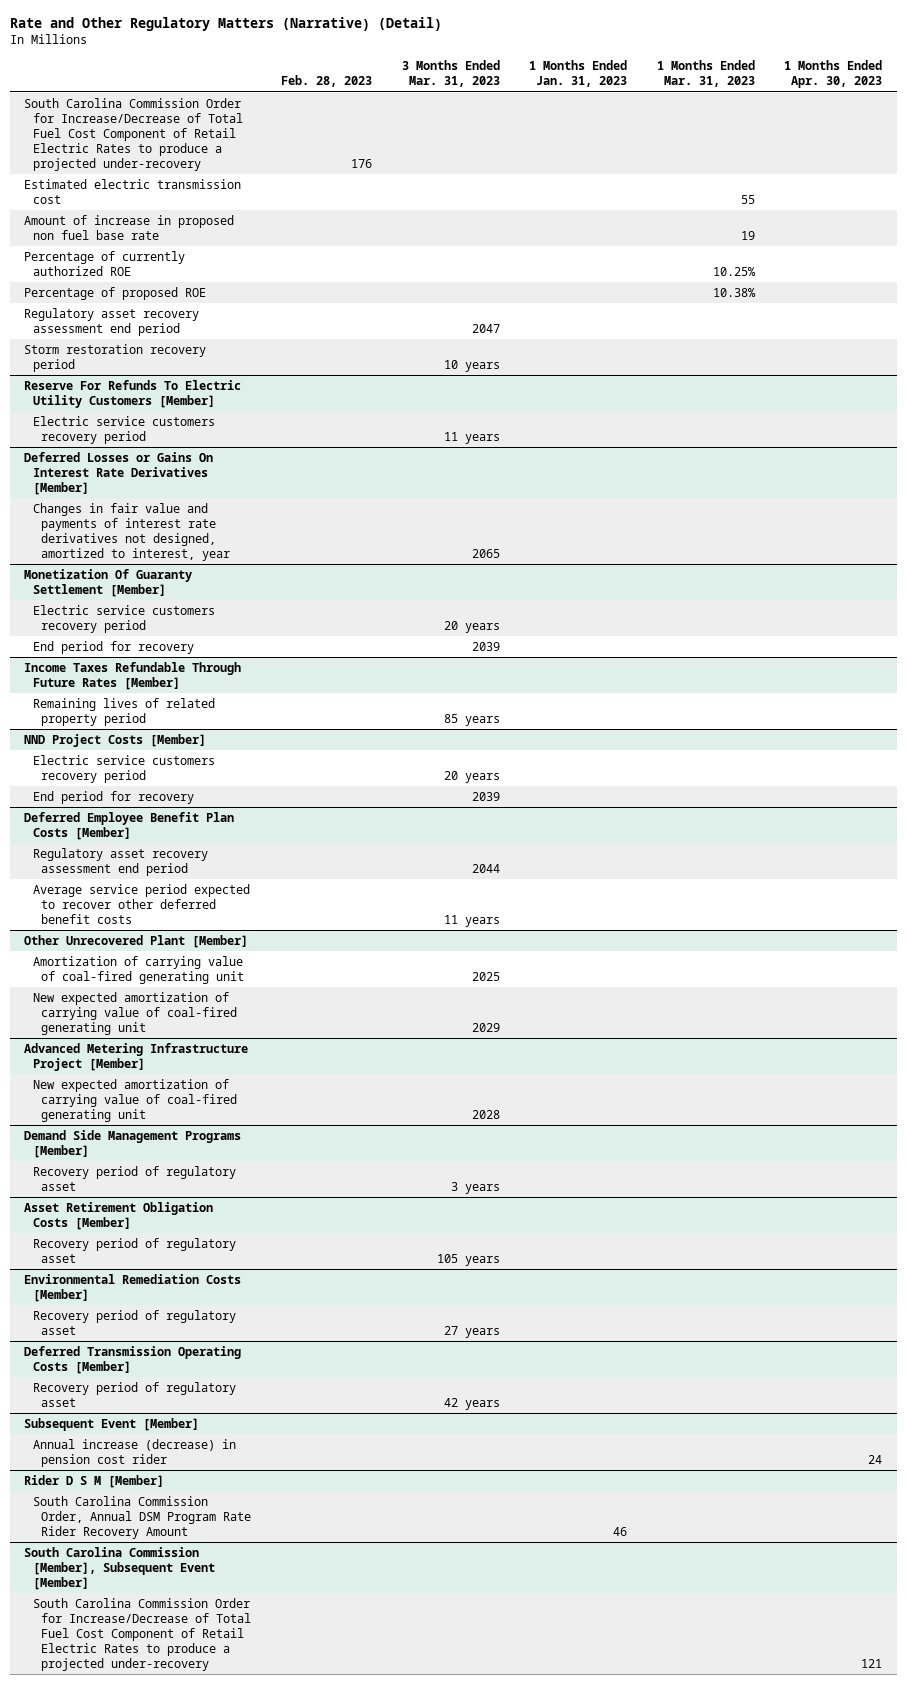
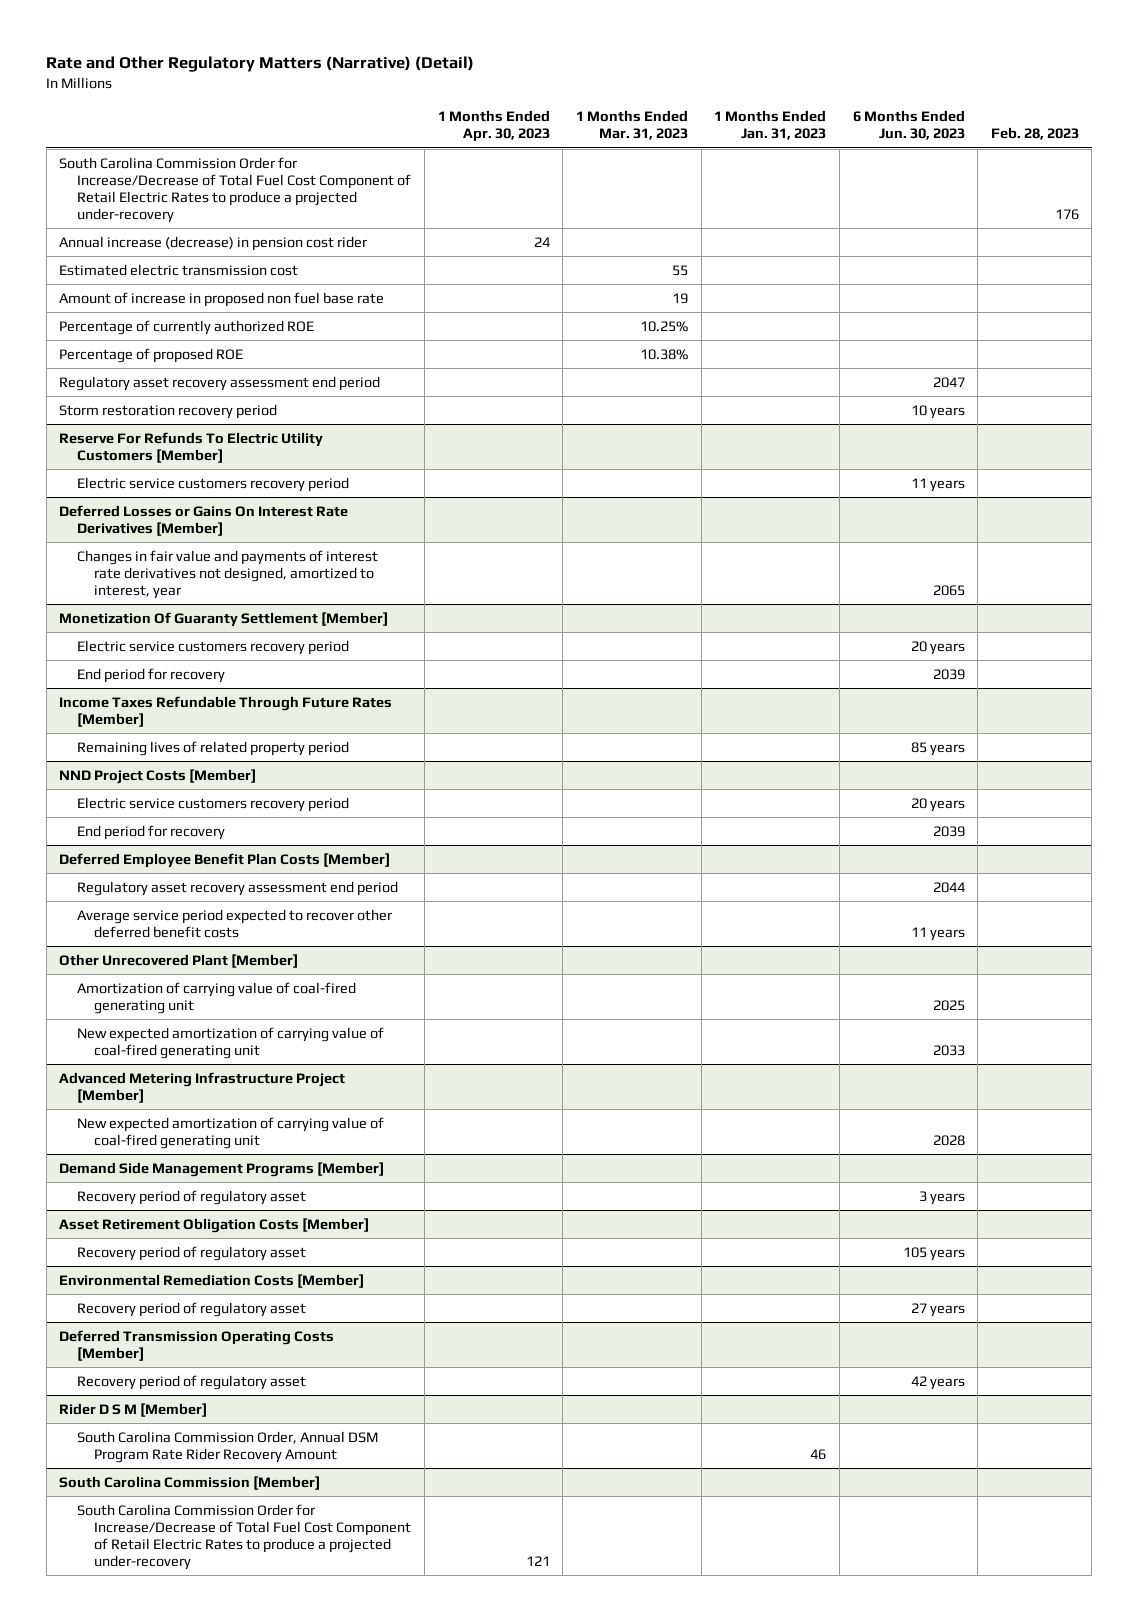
- | Feb. 28, 2023 | 3 Months Ended Mar. 31, 2023 | 1 Months Ended Jan. 31, 2023 | 1 Months Ended Mar. 31, 2023 | 1 Months Ended Apr. 30, 2023
+ | 1 Months Ended Apr. 30, 2023 | 1 Months Ended Mar. 31, 2023 | 1 Months Ended Jan. 31, 2023 | 6 Months Ended Jun. 30, 2023 | Feb. 28, 2023
+ Annual increase (decrease) in pension cost rider | 24 | | | |
- Subsequent Event [Member]
- Annual increase (decrease) in pension cost rider | | | | | 24
- South Carolina Commission [Member], Subsequent Event [Member]
+ South Carolina Commission [Member]

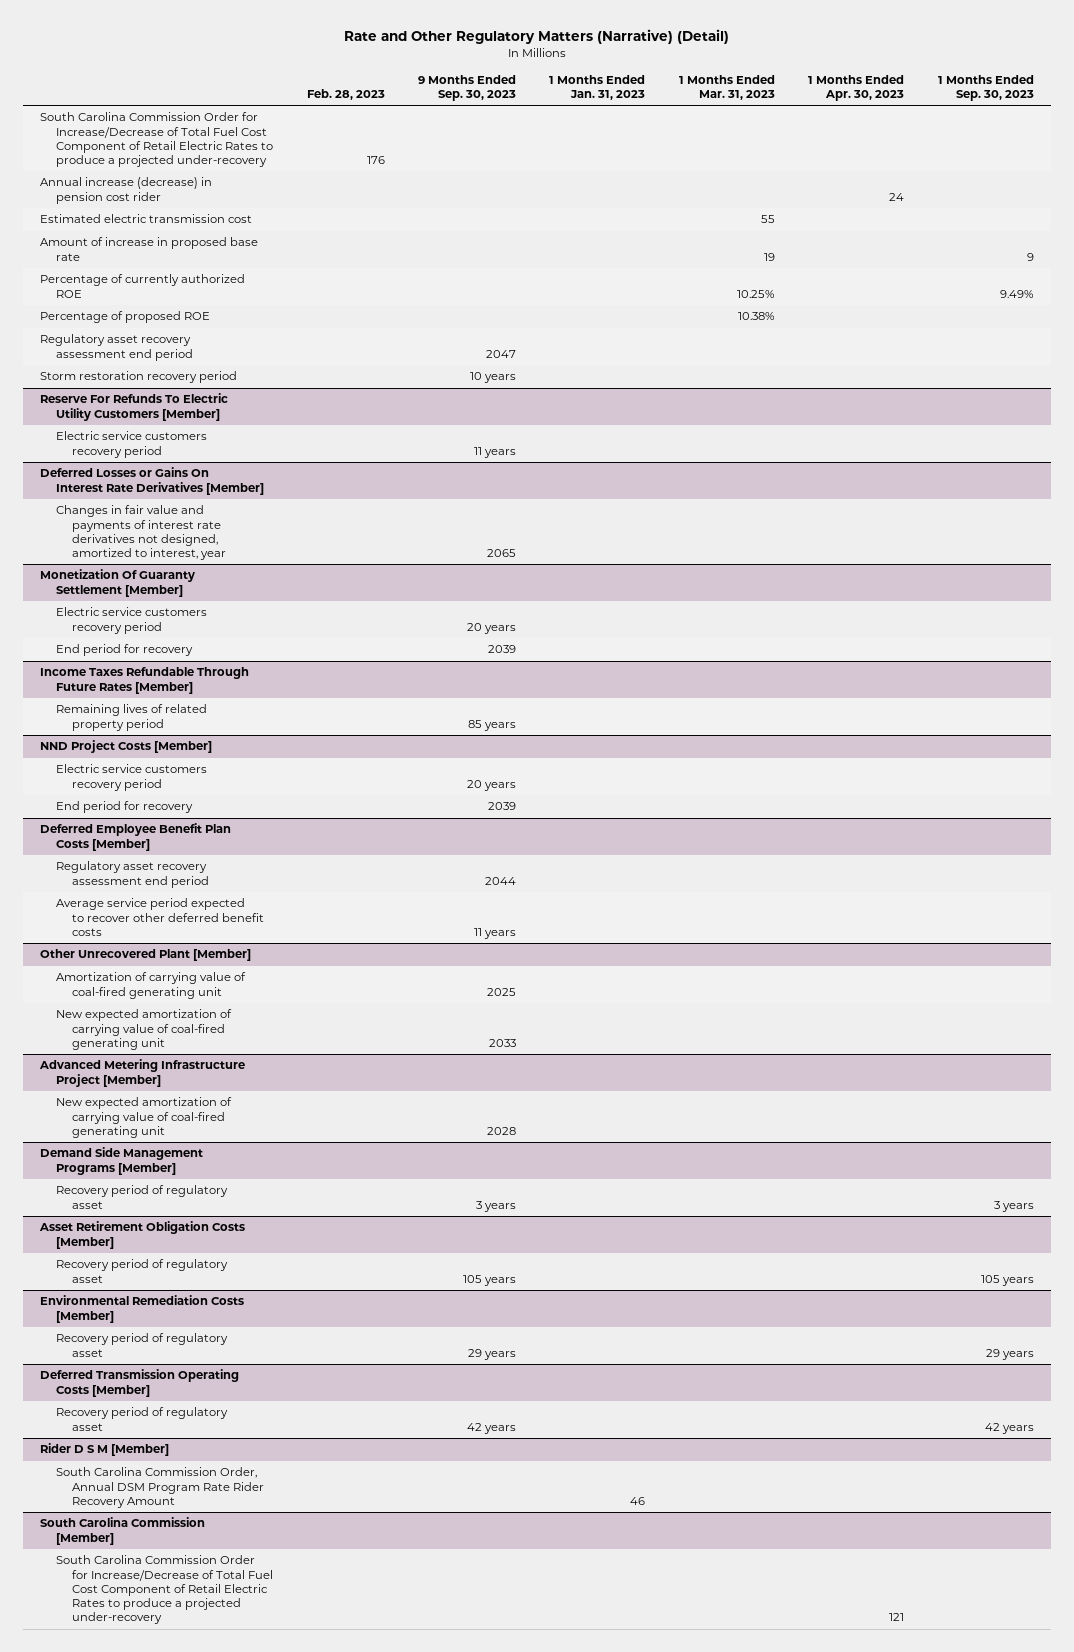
- | 1 Months Ended Apr. 30, 2023 | 1 Months Ended Mar. 31, 2023 | 1 Months Ended Jan. 31, 2023 | 6 Months Ended Jun. 30, 2023 | Feb. 28, 2023
+ | Feb. 28, 2023 | 9 Months Ended Sep. 30, 2023 | 1 Months Ended Jan. 31, 2023 | 1 Months Ended Mar. 31, 2023 | 1 Months Ended Apr. 30, 2023 | 1 Months Ended Sep. 30, 2023
- Amount of increase in proposed non fuel base rate | | 19 | | |
+ Amount of increase in proposed base rate | | | | 19 | | 9

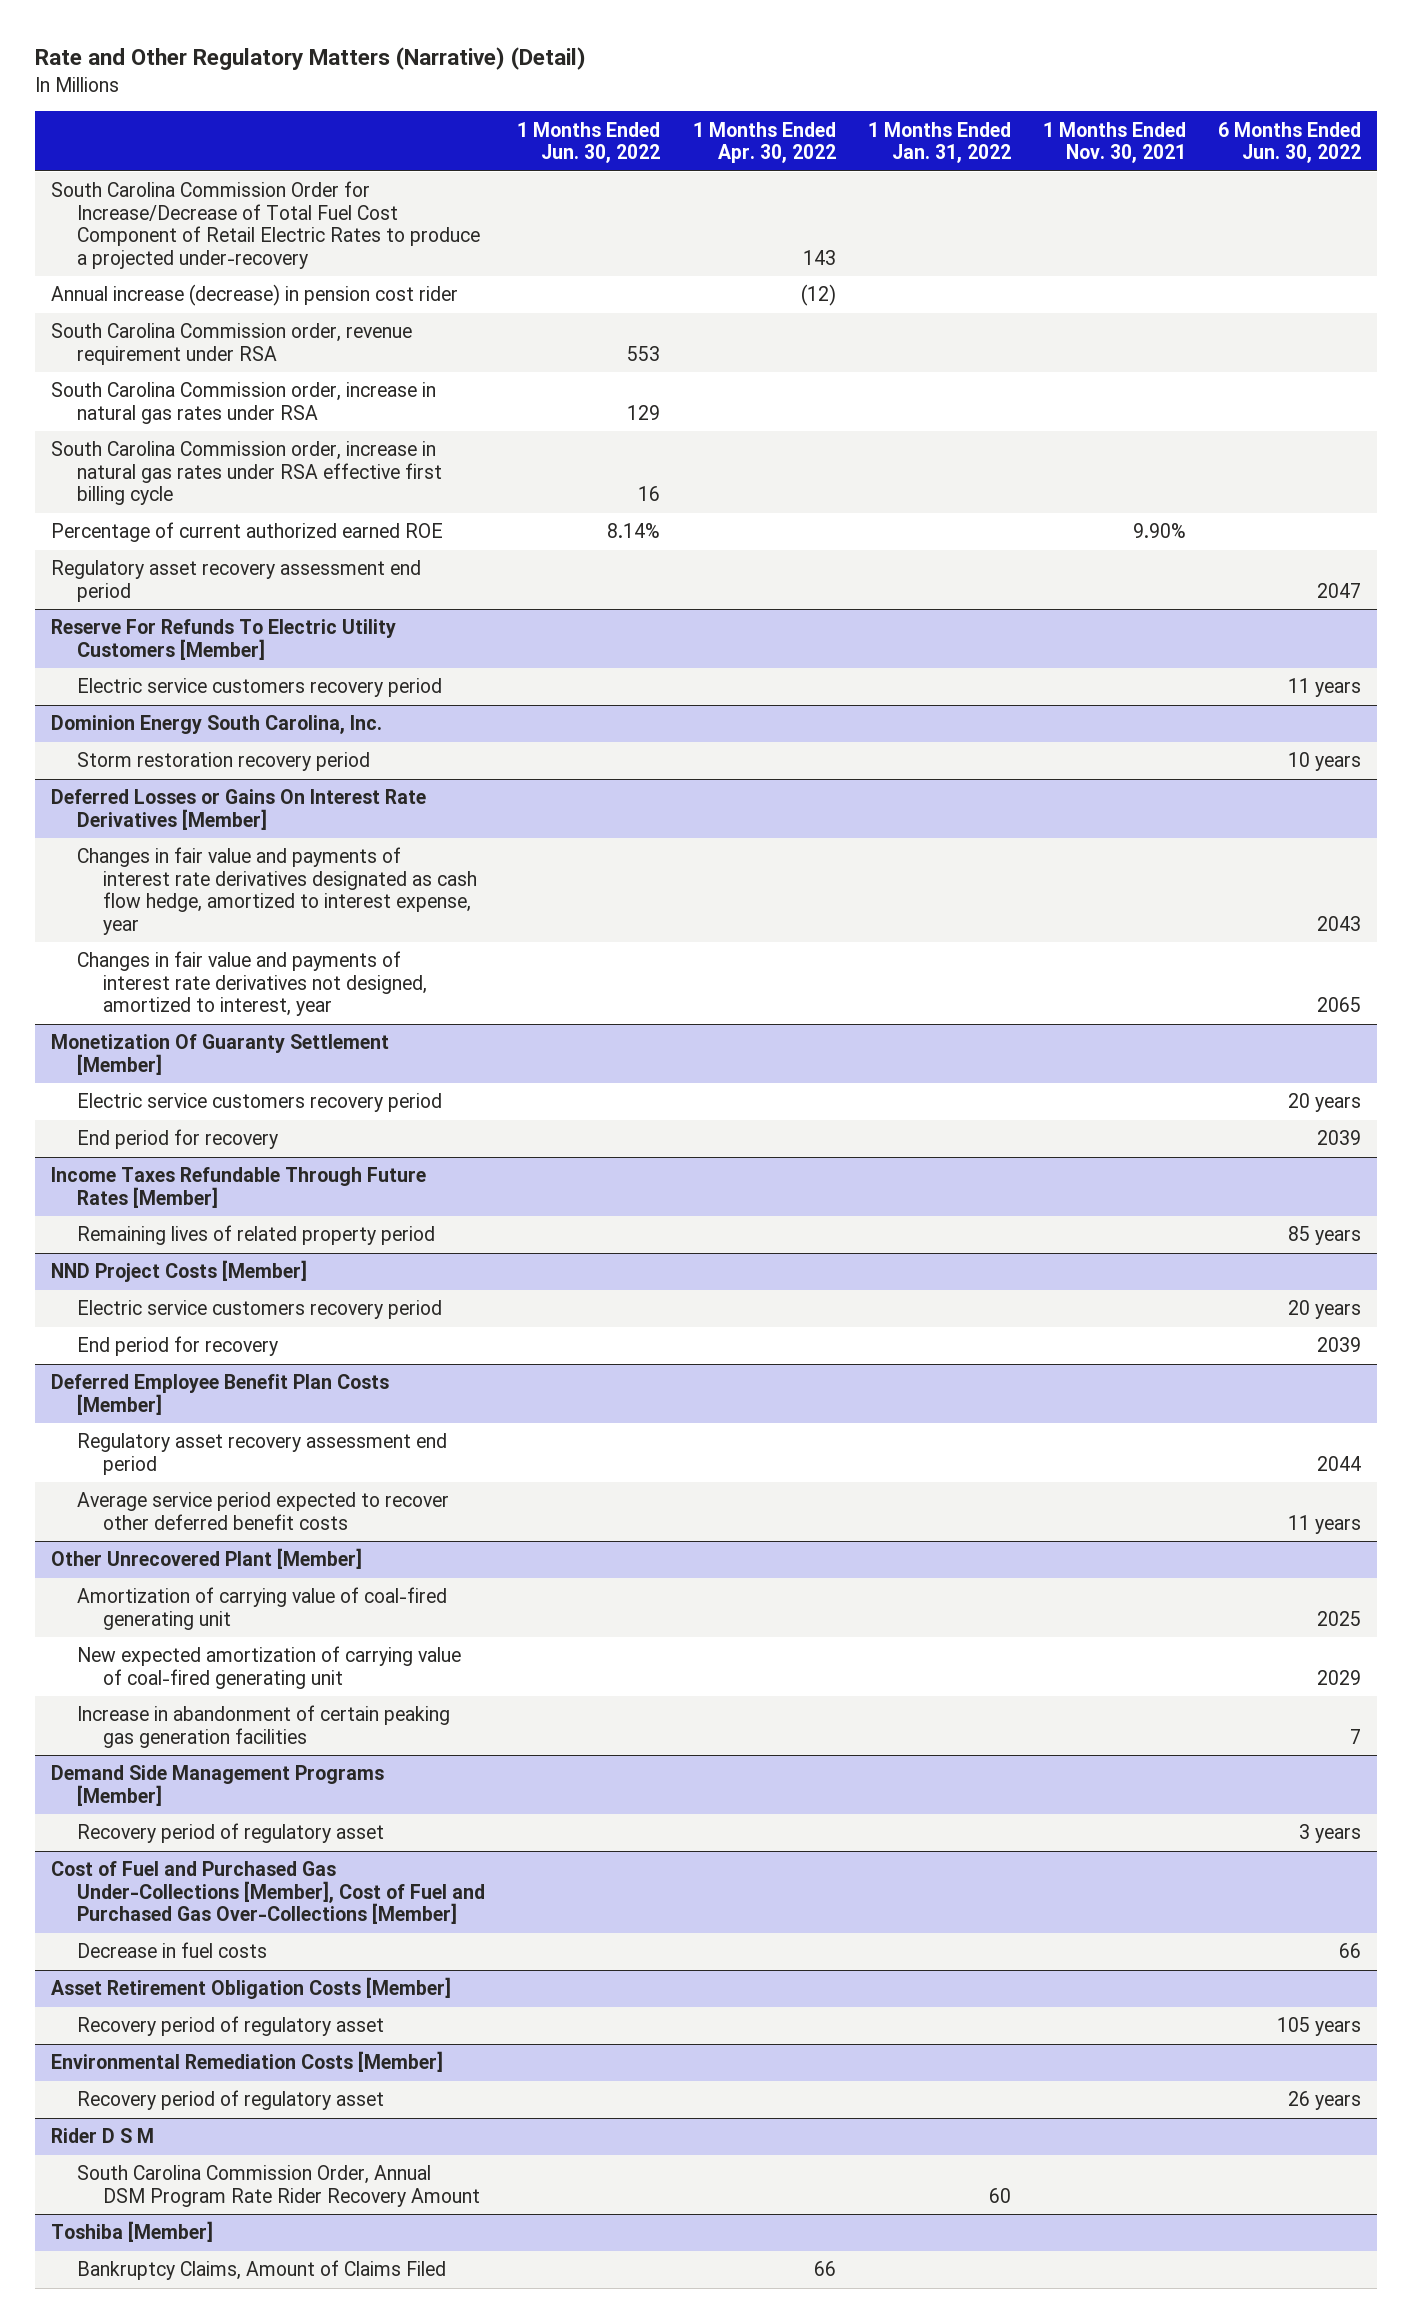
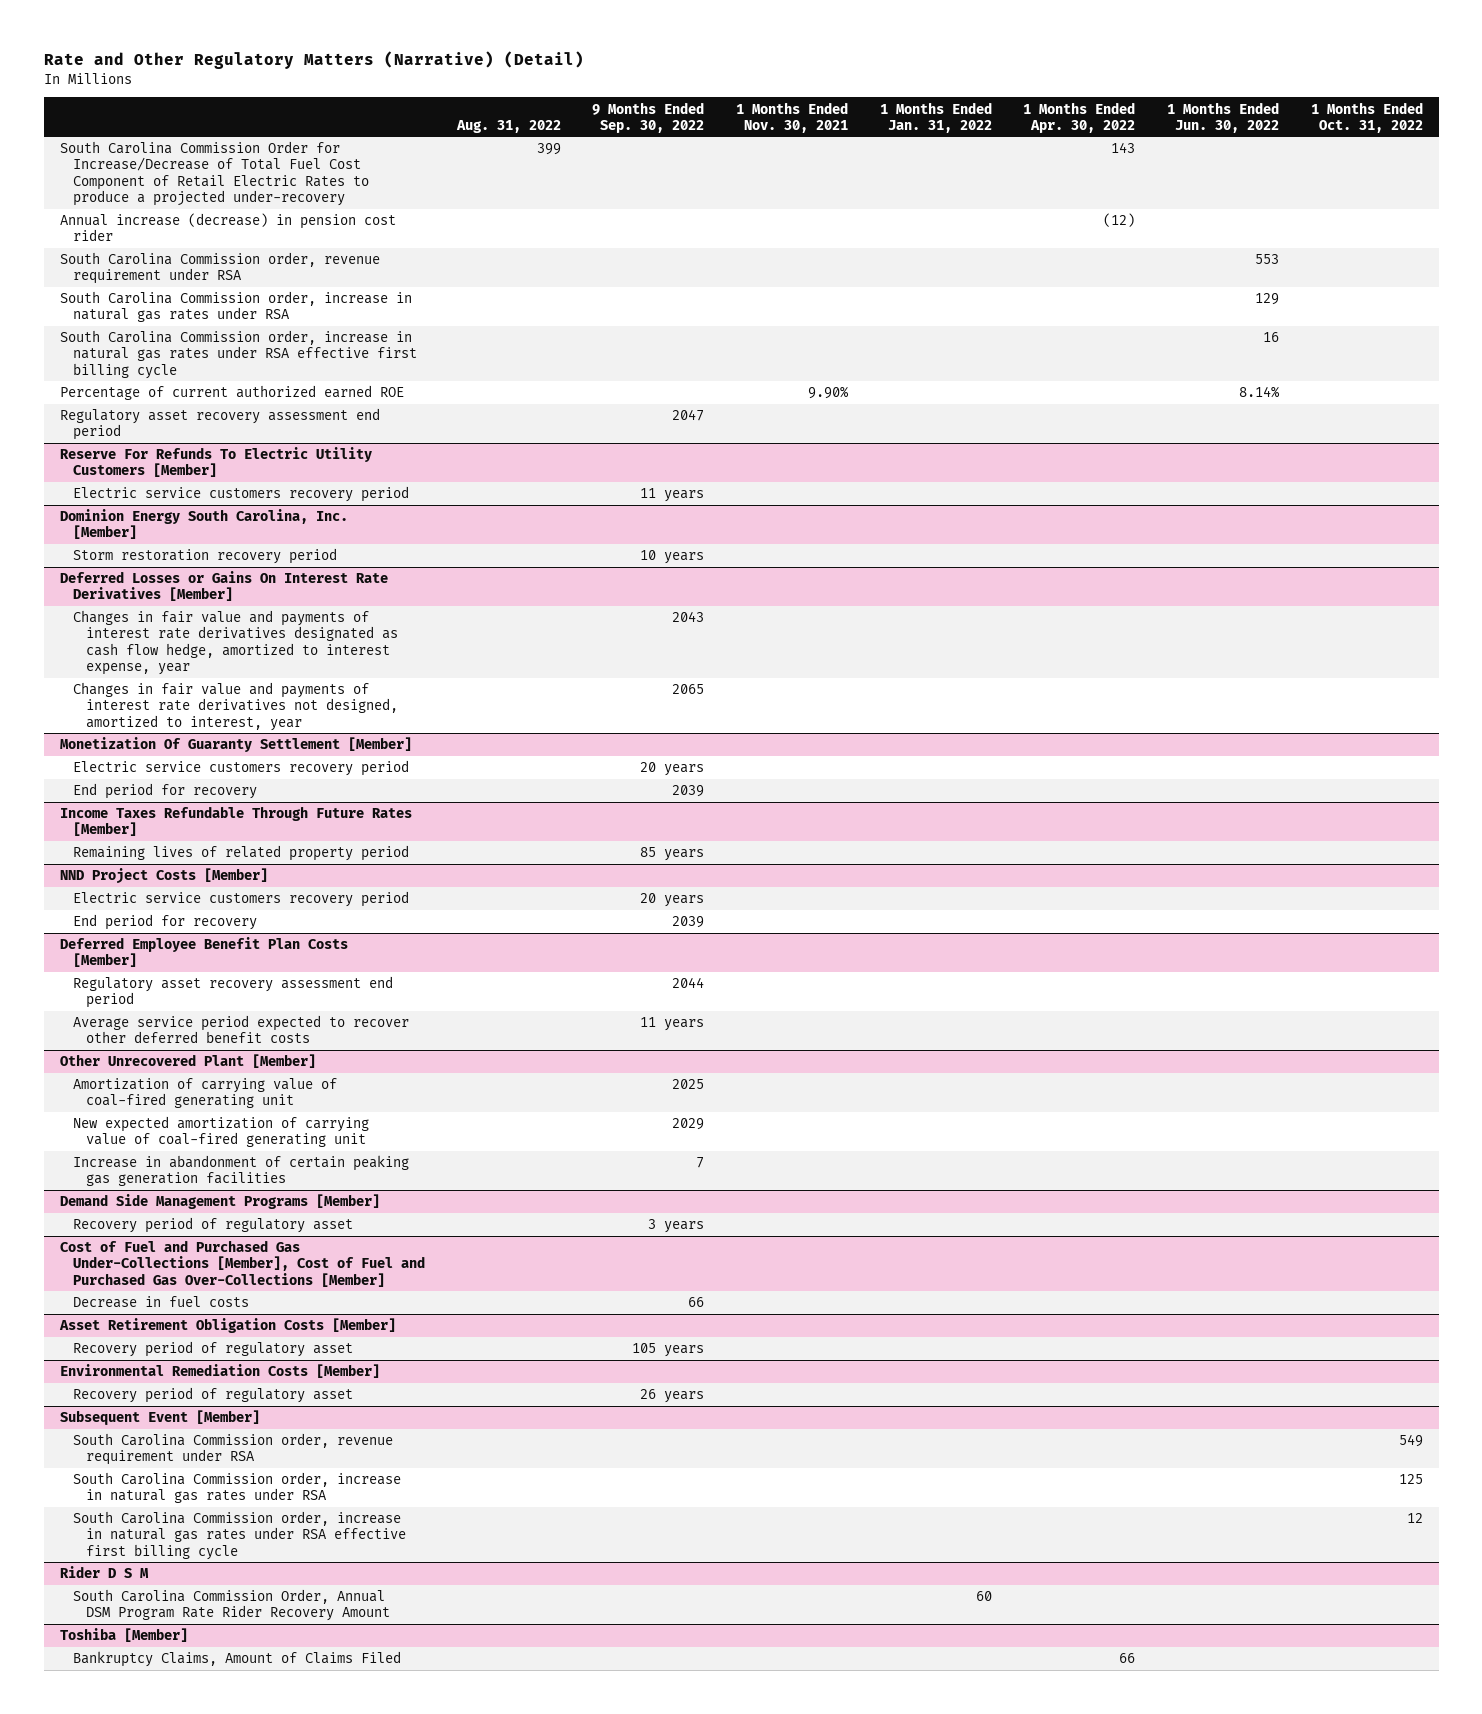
- | 1 Months Ended Jun. 30, 2022 | 1 Months Ended Apr. 30, 2022 | 1 Months Ended Jan. 31, 2022 | 1 Months Ended Nov. 30, 2021 | 6 Months Ended Jun. 30, 2022
+ | Aug. 31, 2022 | 9 Months Ended Sep. 30, 2022 | 1 Months Ended Nov. 30, 2021 | 1 Months Ended Jan. 31, 2022 | 1 Months Ended Apr. 30, 2022 | 1 Months Ended Jun. 30, 2022 | 1 Months Ended Oct. 31, 2022
- Dominion Energy South Carolina, Inc.
+ Dominion Energy South Carolina, Inc. [Member]
+ Subsequent Event [Member]
+ South Carolina Commission order, revenue requirement under RSA | | | | | | | 549
+ South Carolina Commission order, increase in natural gas rates under RSA | | | | | | | 125
+ South Carolina Commission order, increase in natural gas rates under RSA effective first billing cycle | | | | | | | 12

